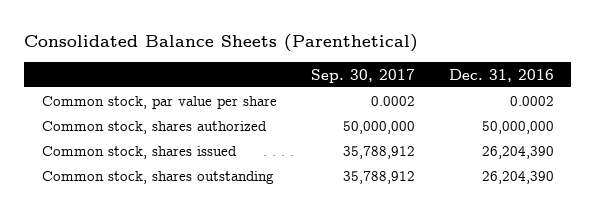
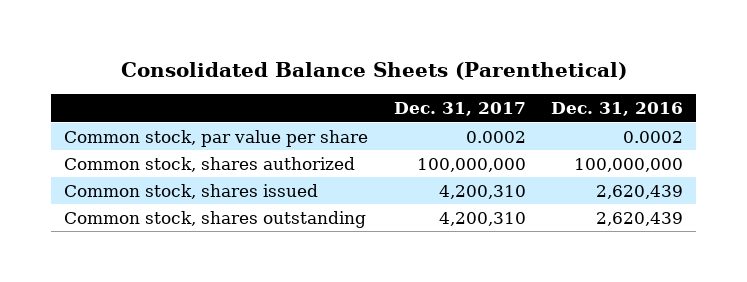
- | Sep. 30, 2017 | Dec. 31, 2016
+ | Dec. 31, 2017 | Dec. 31, 2016
- Common stock, shares authorized | 50,000,000 | 50,000,000
- Common stock, shares issued | 35,788,912 | 26,204,390
- Common stock, shares outstanding | 35,788,912 | 26,204,390
+ Common stock, shares authorized | 100,000,000 | 100,000,000
+ Common stock, shares issued | 4,200,310 | 2,620,439
+ Common stock, shares outstanding | 4,200,310 | 2,620,439

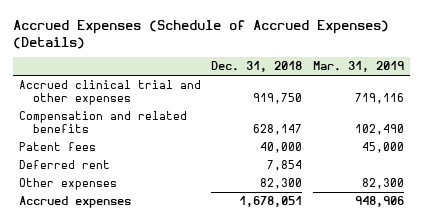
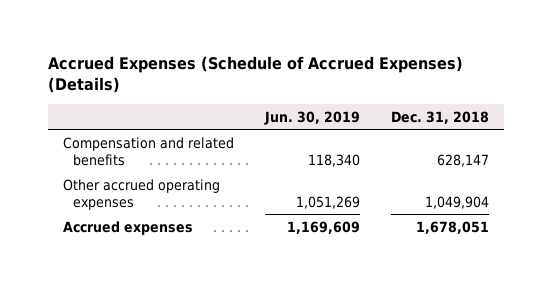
- | Dec. 31, 2018 | Mar. 31, 2019
+ | Jun. 30, 2019 | Dec. 31, 2018
- Accrued clinical trial and other expenses | 919,750 | 719,116
- Patent fees | 40,000 | 45,000
- Deferred rent | 7,854 |
- Other expenses | 82,300 | 82,300
+ Other accrued operating expenses | 1,051,269 | 1,049,904

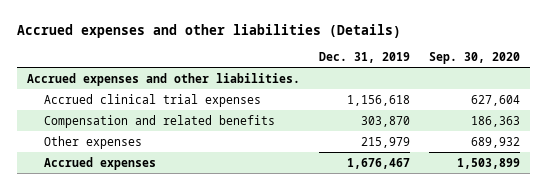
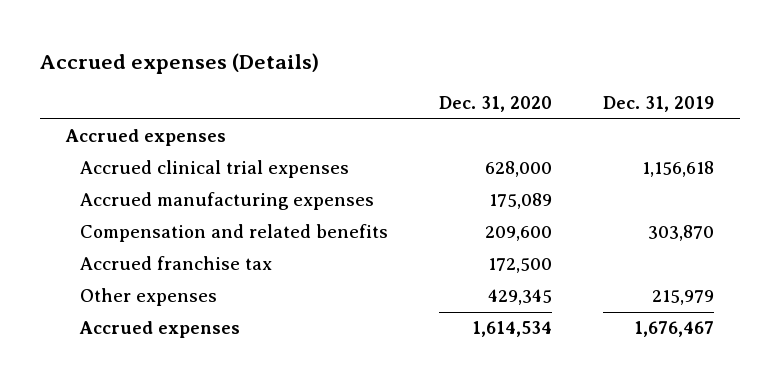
- Accrued expenses and other liabilities (Details)
+ Accrued expenses (Details)
- | Dec. 31, 2019 | Sep. 30, 2020
+ | Dec. 31, 2020 | Dec. 31, 2019
- Accrued expenses and other liabilities.
+ Accrued expenses
+ Accrued manufacturing expenses | 175,089 |
+ Accrued franchise tax | 172,500 |

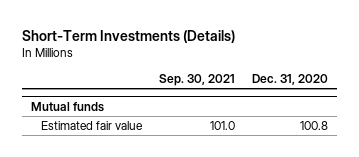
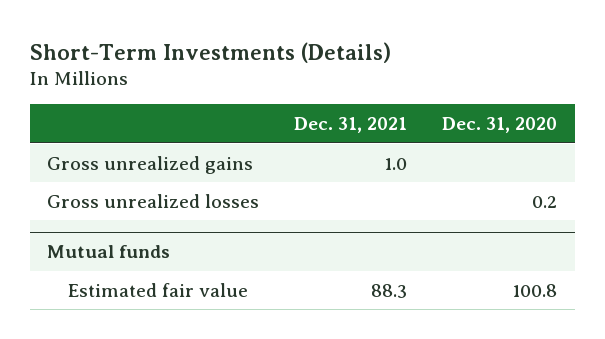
- | Sep. 30, 2021 | Dec. 31, 2020
+ | Dec. 31, 2021 | Dec. 31, 2020
+ Gross unrealized gains | 1.0 |
+ Gross unrealized losses | | 0.2

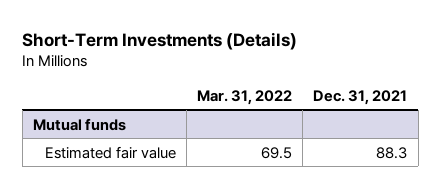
- | Dec. 31, 2021 | Dec. 31, 2020
+ | Mar. 31, 2022 | Dec. 31, 2021
- Gross unrealized gains | 1.0 |
- Gross unrealized losses | | 0.2

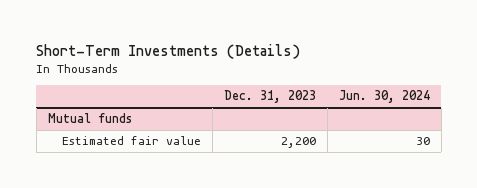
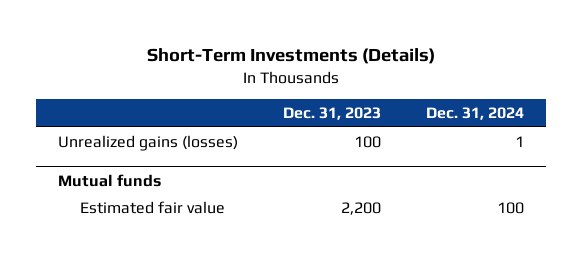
- | Dec. 31, 2023 | Jun. 30, 2024
+ | Dec. 31, 2023 | Dec. 31, 2024
+ Unrealized gains (losses) | 100 | 1

